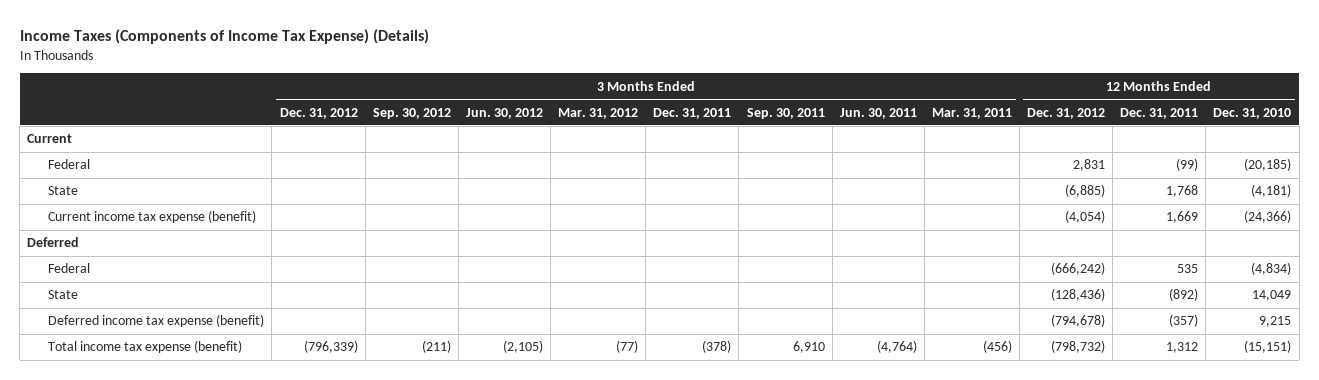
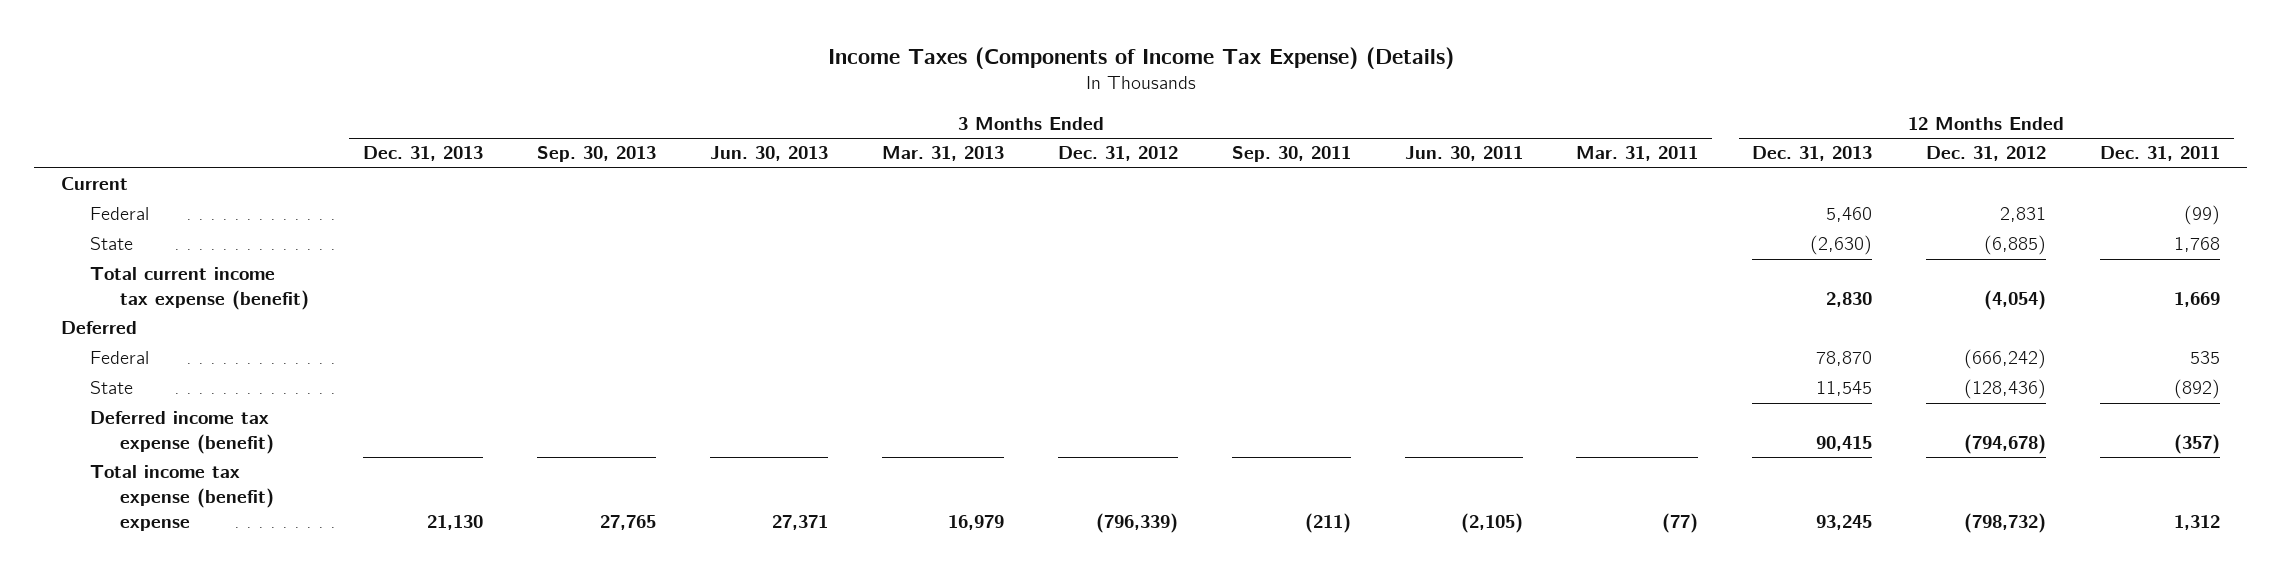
- | 3 Months Ended Dec. 31, 2012 | 3 Months Ended Sep. 30, 2012 | 3 Months Ended Jun. 30, 2012 | 3 Months Ended Mar. 31, 2012 | 3 Months Ended Dec. 31, 2011 | 3 Months Ended Sep. 30, 2011 | 3 Months Ended Jun. 30, 2011 | 3 Months Ended Mar. 31, 2011 | 12 Months Ended Dec. 31, 2012 | 12 Months Ended Dec. 31, 2011 | 12 Months Ended Dec. 31, 2010
+ | 3 Months Ended Dec. 31, 2013 | 3 Months Ended Sep. 30, 2013 | 3 Months Ended Jun. 30, 2013 | 3 Months Ended Mar. 31, 2013 | 3 Months Ended Dec. 31, 2012 | 3 Months Ended Sep. 30, 2011 | 3 Months Ended Jun. 30, 2011 | 3 Months Ended Mar. 31, 2011 | 12 Months Ended Dec. 31, 2013 | 12 Months Ended Dec. 31, 2012 | 12 Months Ended Dec. 31, 2011
- Current income tax expense (benefit) | | | | | | | | | (4,054) | 1,669 | (24,366)
+ Total current income tax expense (benefit) | | | | | | | | | 2,830 | (4,054) | 1,669
- Total income tax expense (benefit) | (796,339) | (211) | (2,105) | (77) | (378) | 6,910 | (4,764) | (456) | (798,732) | 1,312 | (15,151)
+ Total income tax expense (benefit) expense | 21,130 | 27,765 | 27,371 | 16,979 | (796,339) | (211) | (2,105) | (77) | 93,245 | (798,732) | 1,312

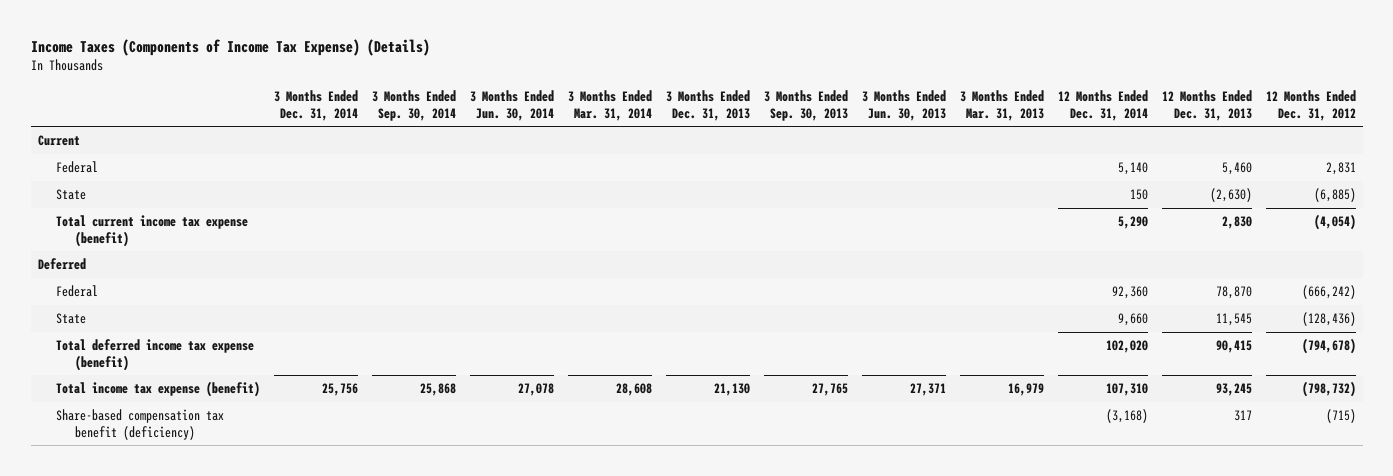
- | 3 Months Ended Dec. 31, 2013 | 3 Months Ended Sep. 30, 2013 | 3 Months Ended Jun. 30, 2013 | 3 Months Ended Mar. 31, 2013 | 3 Months Ended Dec. 31, 2012 | 3 Months Ended Sep. 30, 2011 | 3 Months Ended Jun. 30, 2011 | 3 Months Ended Mar. 31, 2011 | 12 Months Ended Dec. 31, 2013 | 12 Months Ended Dec. 31, 2012 | 12 Months Ended Dec. 31, 2011
+ | 3 Months Ended Dec. 31, 2014 | 3 Months Ended Sep. 30, 2014 | 3 Months Ended Jun. 30, 2014 | 3 Months Ended Mar. 31, 2014 | 3 Months Ended Dec. 31, 2013 | 3 Months Ended Sep. 30, 2013 | 3 Months Ended Jun. 30, 2013 | 3 Months Ended Mar. 31, 2013 | 12 Months Ended Dec. 31, 2014 | 12 Months Ended Dec. 31, 2013 | 12 Months Ended Dec. 31, 2012
- Deferred income tax expense (benefit) | | | | | | | | | 90,415 | (794,678) | (357)
- Total income tax expense (benefit) expense | 21,130 | 27,765 | 27,371 | 16,979 | (796,339) | (211) | (2,105) | (77) | 93,245 | (798,732) | 1,312
+ Total deferred income tax expense (benefit) | | | | | | | | | 102,020 | 90,415 | (794,678)
+ Total income tax expense (benefit) | 25,756 | 25,868 | 27,078 | 28,608 | 21,130 | 27,765 | 27,371 | 16,979 | 107,310 | 93,245 | (798,732)
+ Share-based compensation tax benefit (deficiency) | | | | | | | | | (3,168) | 317 | (715)

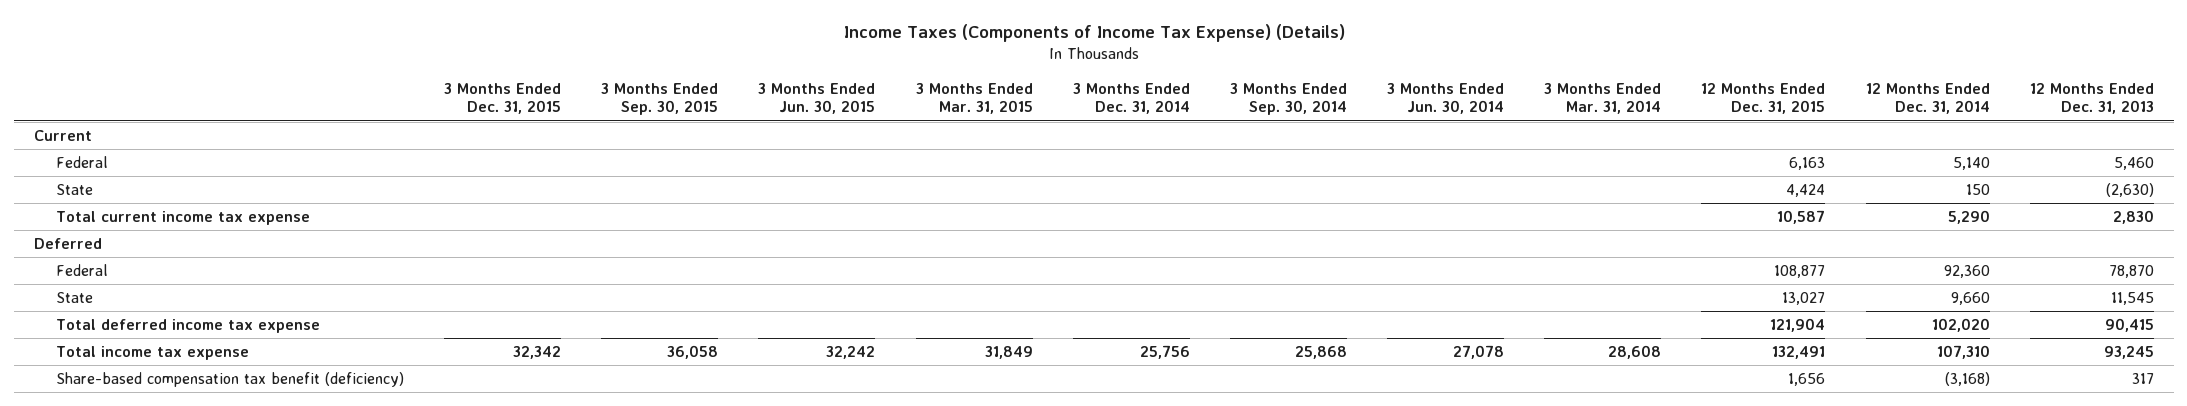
- | 3 Months Ended Dec. 31, 2014 | 3 Months Ended Sep. 30, 2014 | 3 Months Ended Jun. 30, 2014 | 3 Months Ended Mar. 31, 2014 | 3 Months Ended Dec. 31, 2013 | 3 Months Ended Sep. 30, 2013 | 3 Months Ended Jun. 30, 2013 | 3 Months Ended Mar. 31, 2013 | 12 Months Ended Dec. 31, 2014 | 12 Months Ended Dec. 31, 2013 | 12 Months Ended Dec. 31, 2012
+ | 3 Months Ended Dec. 31, 2015 | 3 Months Ended Sep. 30, 2015 | 3 Months Ended Jun. 30, 2015 | 3 Months Ended Mar. 31, 2015 | 3 Months Ended Dec. 31, 2014 | 3 Months Ended Sep. 30, 2014 | 3 Months Ended Jun. 30, 2014 | 3 Months Ended Mar. 31, 2014 | 12 Months Ended Dec. 31, 2015 | 12 Months Ended Dec. 31, 2014 | 12 Months Ended Dec. 31, 2013
- Total current income tax expense (benefit) | | | | | | | | | 5,290 | 2,830 | (4,054)
+ Total current income tax expense | | | | | | | | | 10,587 | 5,290 | 2,830
- Total deferred income tax expense (benefit) | | | | | | | | | 102,020 | 90,415 | (794,678)
- Total income tax expense (benefit) | 25,756 | 25,868 | 27,078 | 28,608 | 21,130 | 27,765 | 27,371 | 16,979 | 107,310 | 93,245 | (798,732)
+ Total deferred income tax expense | | | | | | | | | 121,904 | 102,020 | 90,415
+ Total income tax expense | 32,342 | 36,058 | 32,242 | 31,849 | 25,756 | 25,868 | 27,078 | 28,608 | 132,491 | 107,310 | 93,245

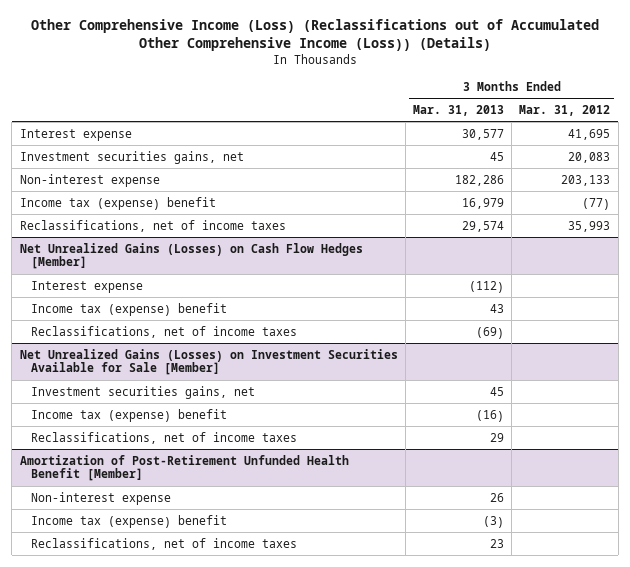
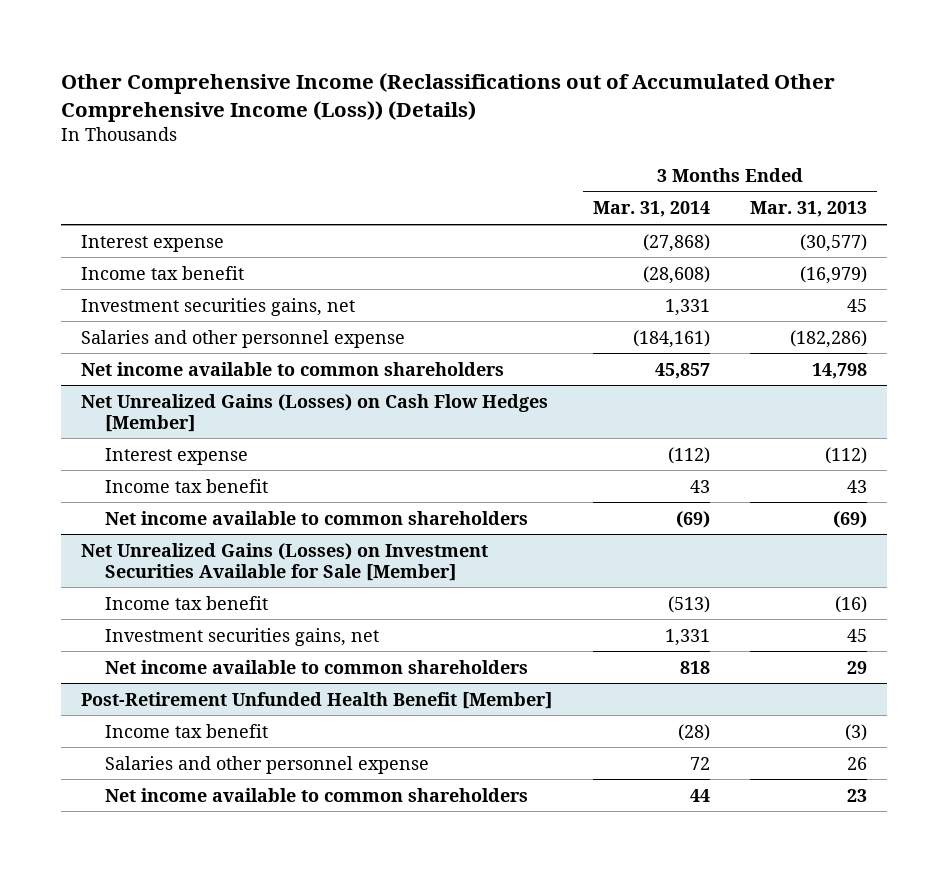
- Other Comprehensive Income (Loss) (Reclassifications out of Accumulated Other Comprehensive Income (Loss)) (Details)
+ Other Comprehensive Income (Reclassifications out of Accumulated Other Comprehensive Income (Loss)) (Details)
- | 3 Months Ended Mar. 31, 2013 | 3 Months Ended Mar. 31, 2012
+ | 3 Months Ended Mar. 31, 2014 | 3 Months Ended Mar. 31, 2013
- Interest expense | 30,577 | 41,695
+ Interest expense | (27,868) | (30,577)
+ Income tax benefit | (28,608) | (16,979)
- Non-interest expense | 182,286 | 203,133
- Income tax (expense) benefit | 16,979 | (77)
- Reclassifications, net of income taxes | 29,574 | 35,993
+ Salaries and other personnel expense | (184,161) | (182,286)
+ Net income available to common shareholders | 45,857 | 14,798
@ Net Unrealized Gains (Losses) on Cash Flow Hedges [Member]
- Income tax (expense) benefit | 43 |
- Reclassifications, net of income taxes | (69) |
+ Income tax benefit | 43 | 43
+ Net income available to common shareholders | (69) | (69)
@ Net Unrealized Gains (Losses) on Investment Securities Available for Sale [Member]
+ Income tax benefit | (513) | (16)
- Income tax (expense) benefit | (16) |
- Reclassifications, net of income taxes | 29 |
- Amortization of Post-Retirement Unfunded Health Benefit [Member]
- Non-interest expense | 26 |
- Income tax (expense) benefit | (3) |
- Reclassifications, net of income taxes | 23 |
@ Net Unrealized Gains (Losses) on Investment Securities Available for Sale [Member]
+ Net income available to common shareholders | 818 | 29
+ Post-Retirement Unfunded Health Benefit [Member]
+ Income tax benefit | (28) | (3)
+ Salaries and other personnel expense | 72 | 26
+ Net income available to common shareholders | 44 | 23

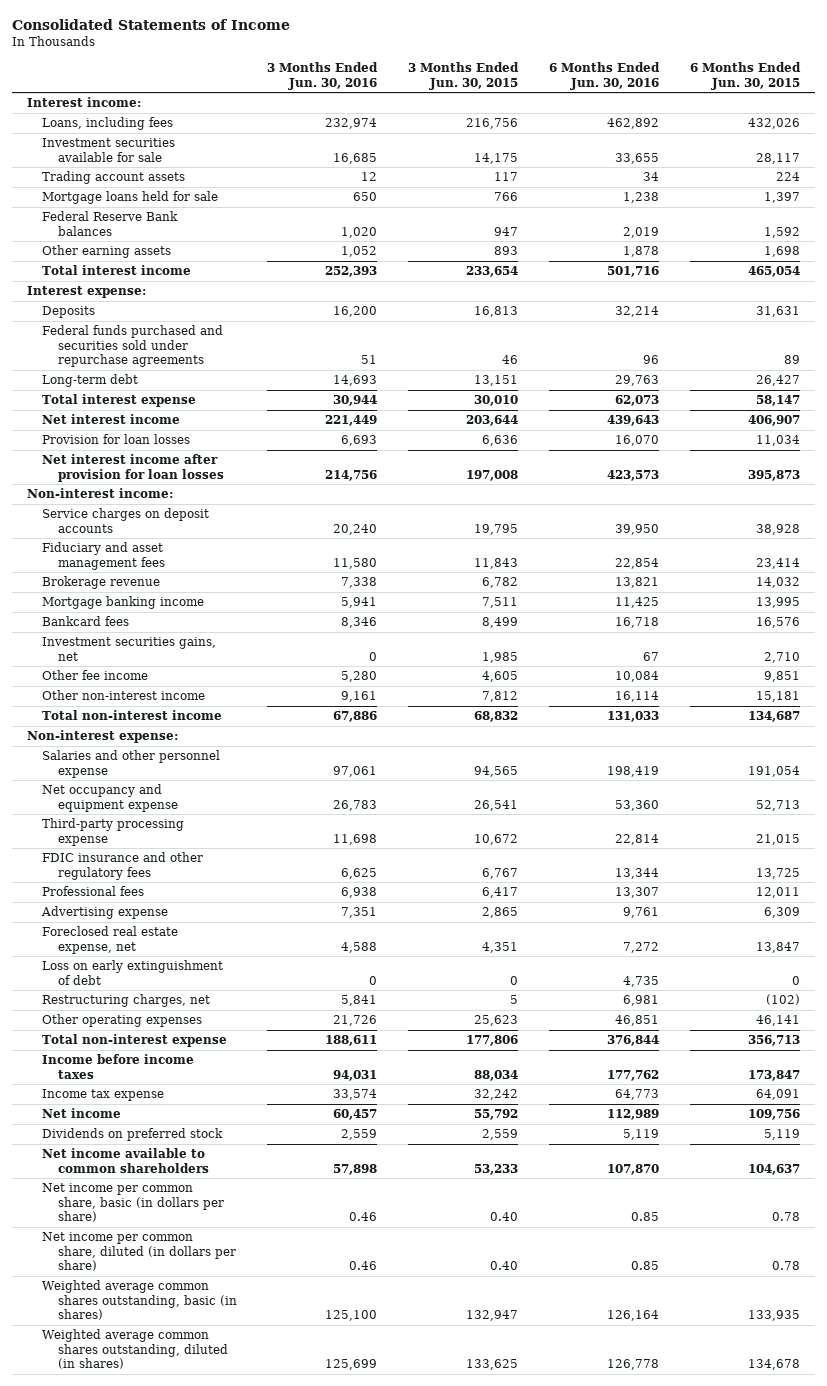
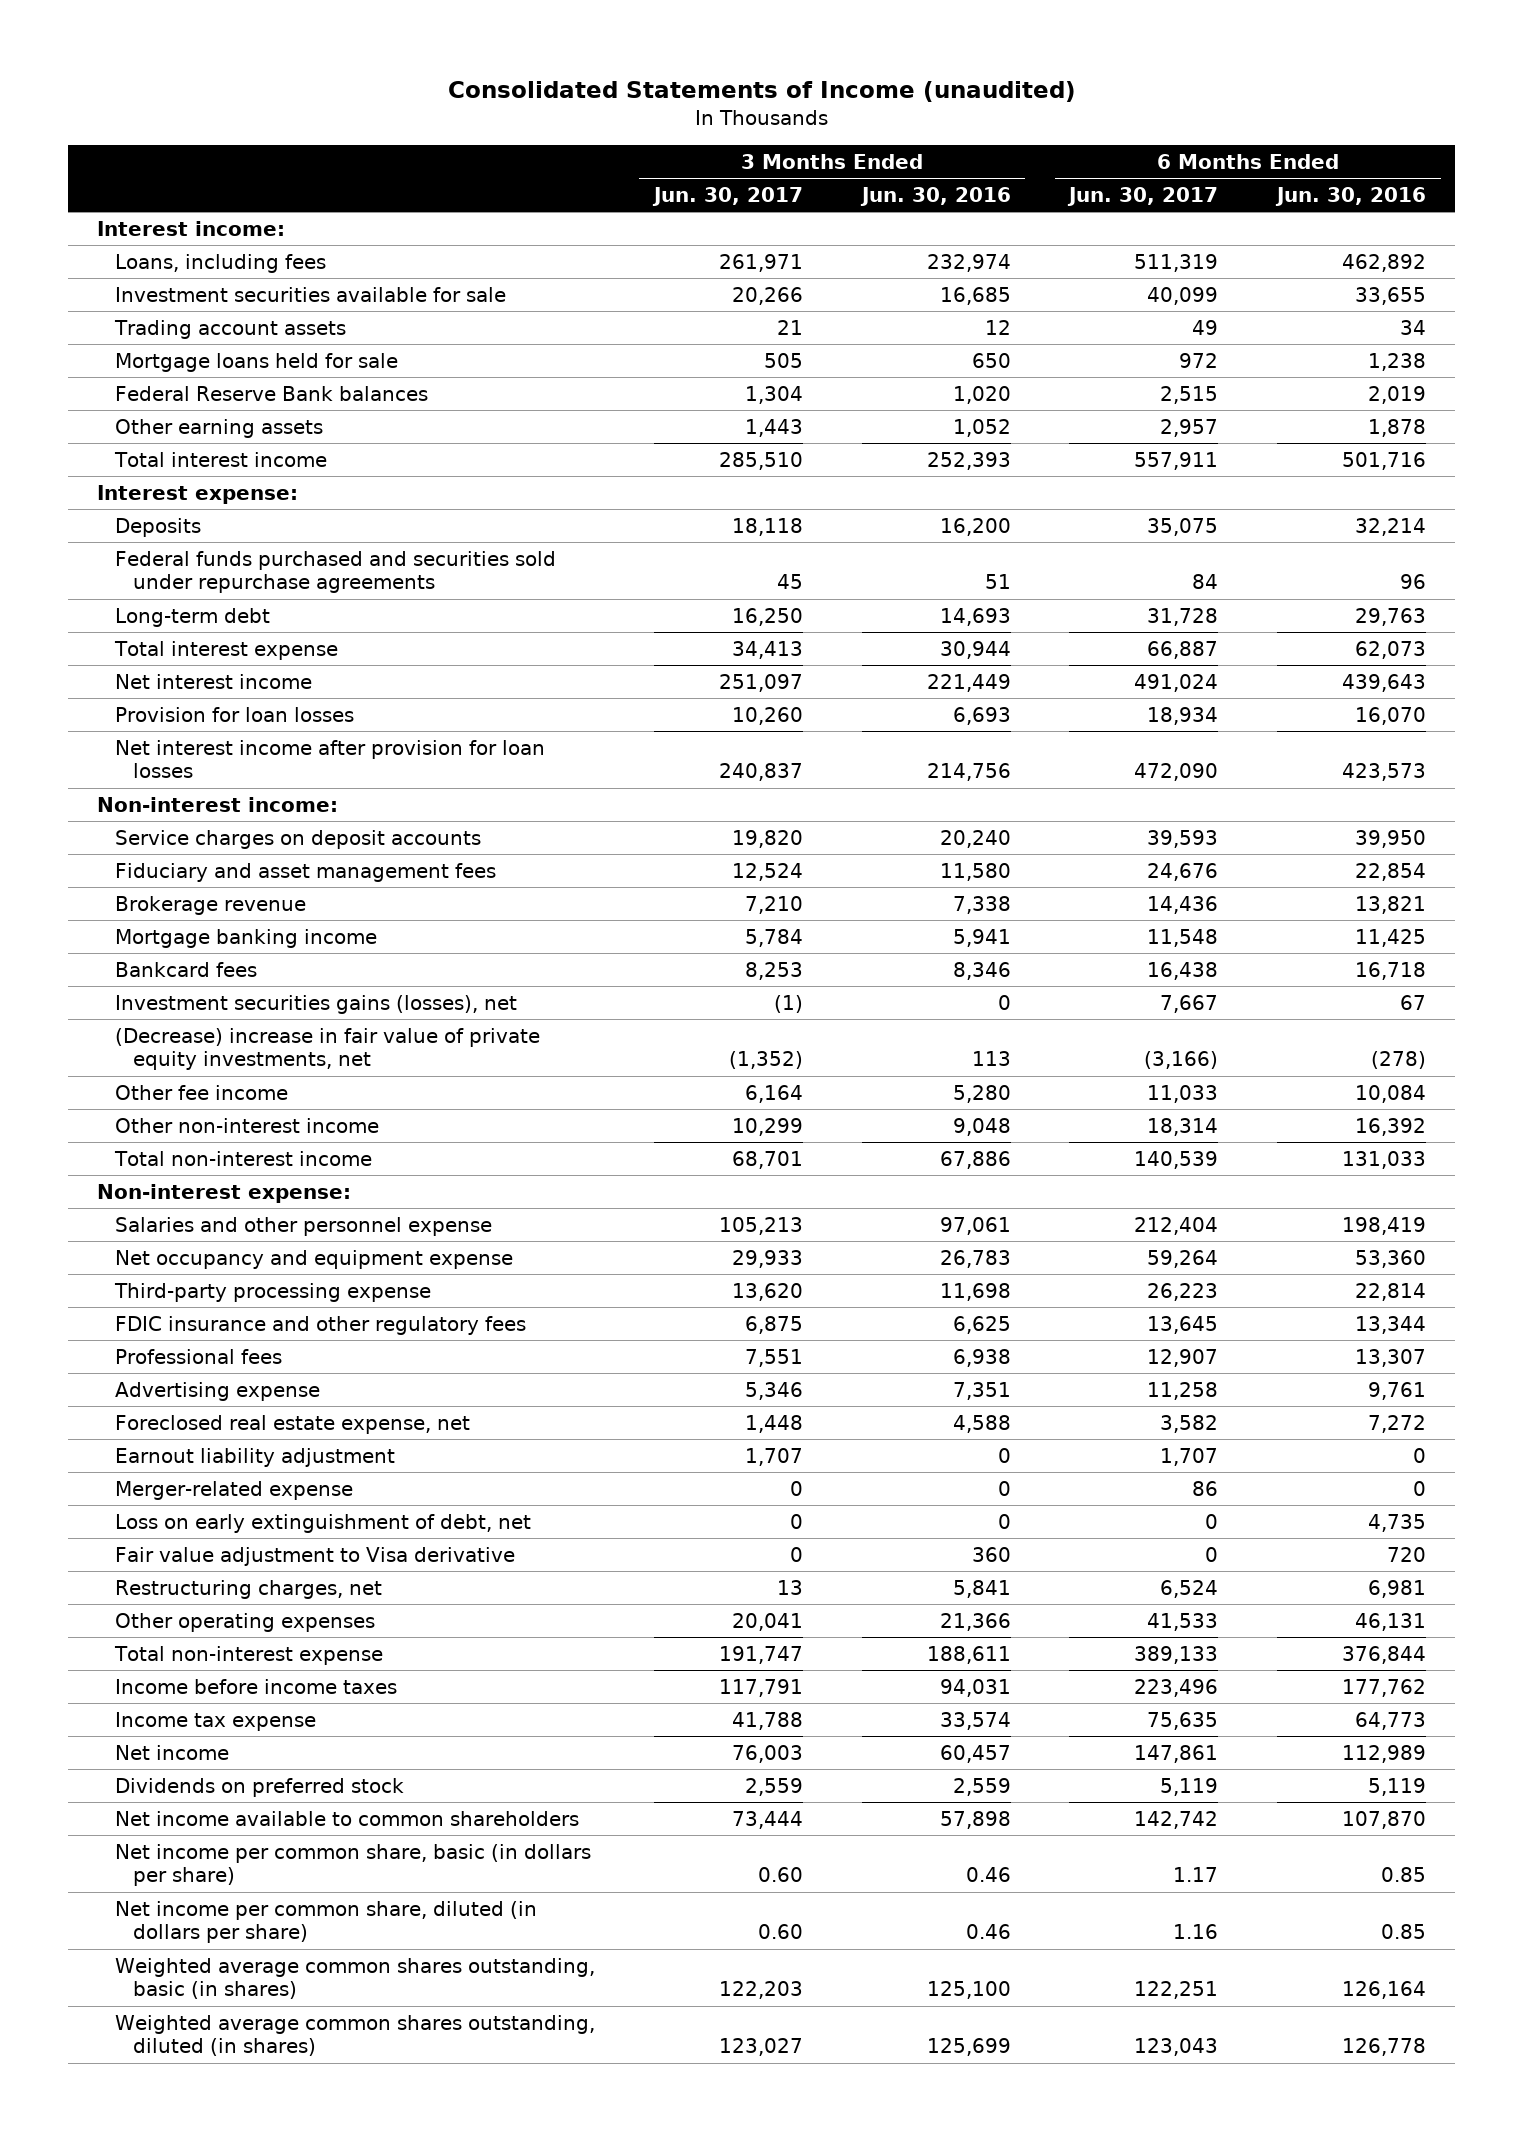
- Consolidated Statements of Income
+ Consolidated Statements of Income (unaudited)
- | 3 Months Ended Jun. 30, 2016 | 3 Months Ended Jun. 30, 2015 | 6 Months Ended Jun. 30, 2016 | 6 Months Ended Jun. 30, 2015
+ | 3 Months Ended Jun. 30, 2017 | 3 Months Ended Jun. 30, 2016 | 6 Months Ended Jun. 30, 2017 | 6 Months Ended Jun. 30, 2016
- Investment securities gains, net | 0 | 1,985 | 67 | 2,710
+ Investment securities gains (losses), net | (1) | 0 | 7,667 | 67
+ (Decrease) increase in fair value of private equity investments, net | (1,352) | 113 | (3,166) | (278)
- Other non-interest income | 9,161 | 7,812 | 16,114 | 15,181
+ Other non-interest income | 10,299 | 9,048 | 18,314 | 16,392
- Loss on early extinguishment of debt | 0 | 0 | 4,735 | 0
+ Earnout liability adjustment | 1,707 | 0 | 1,707 | 0
+ Merger-related expense | 0 | 0 | 86 | 0
+ Loss on early extinguishment of debt, net | 0 | 0 | 0 | 4,735
+ Fair value adjustment to Visa derivative | 0 | 360 | 0 | 720
- Other operating expenses | 21,726 | 25,623 | 46,851 | 46,141
+ Other operating expenses | 20,041 | 21,366 | 41,533 | 46,131

